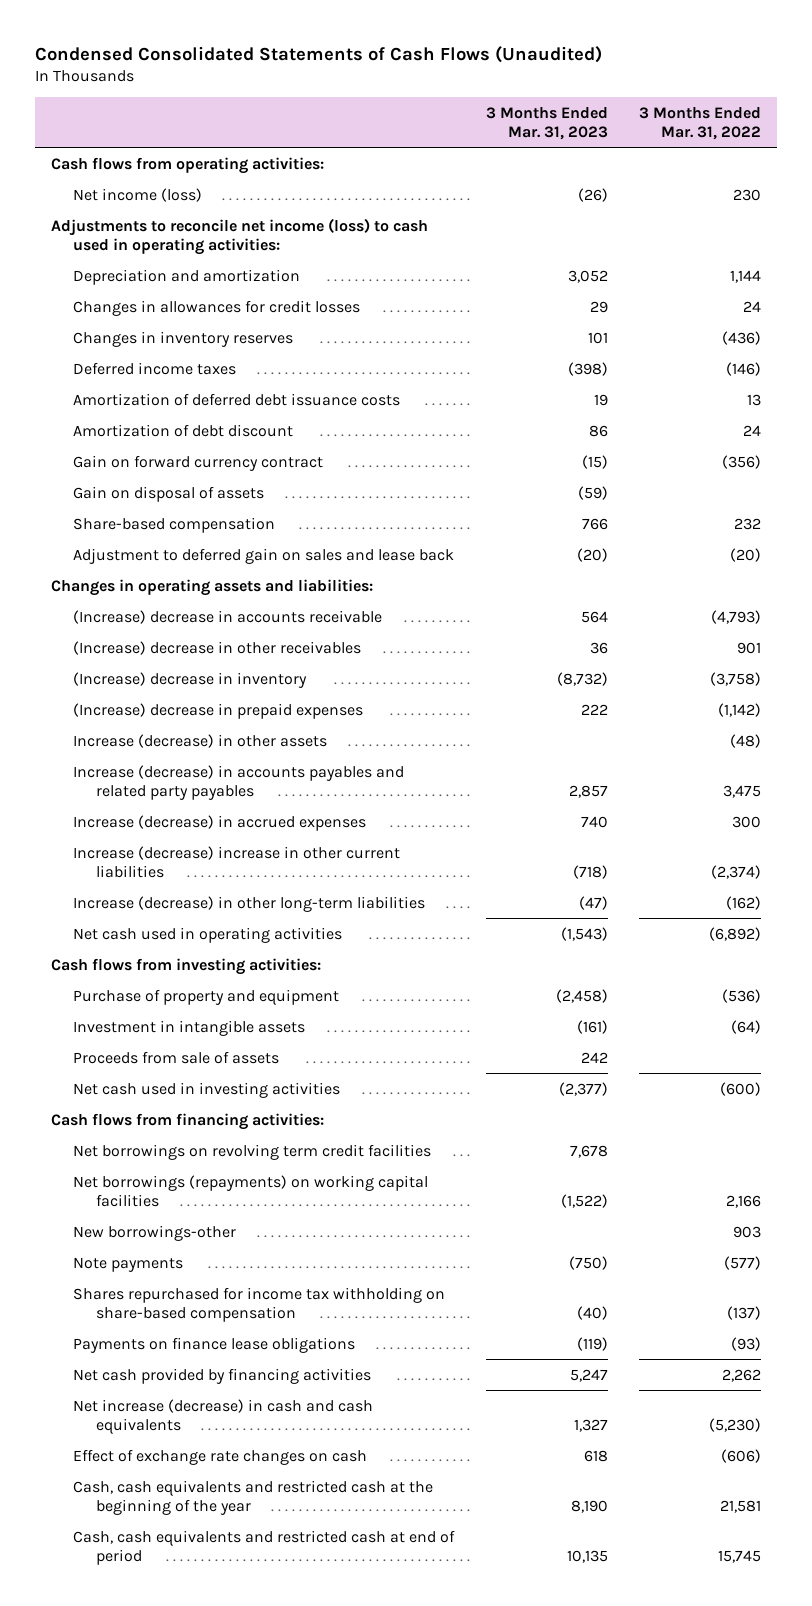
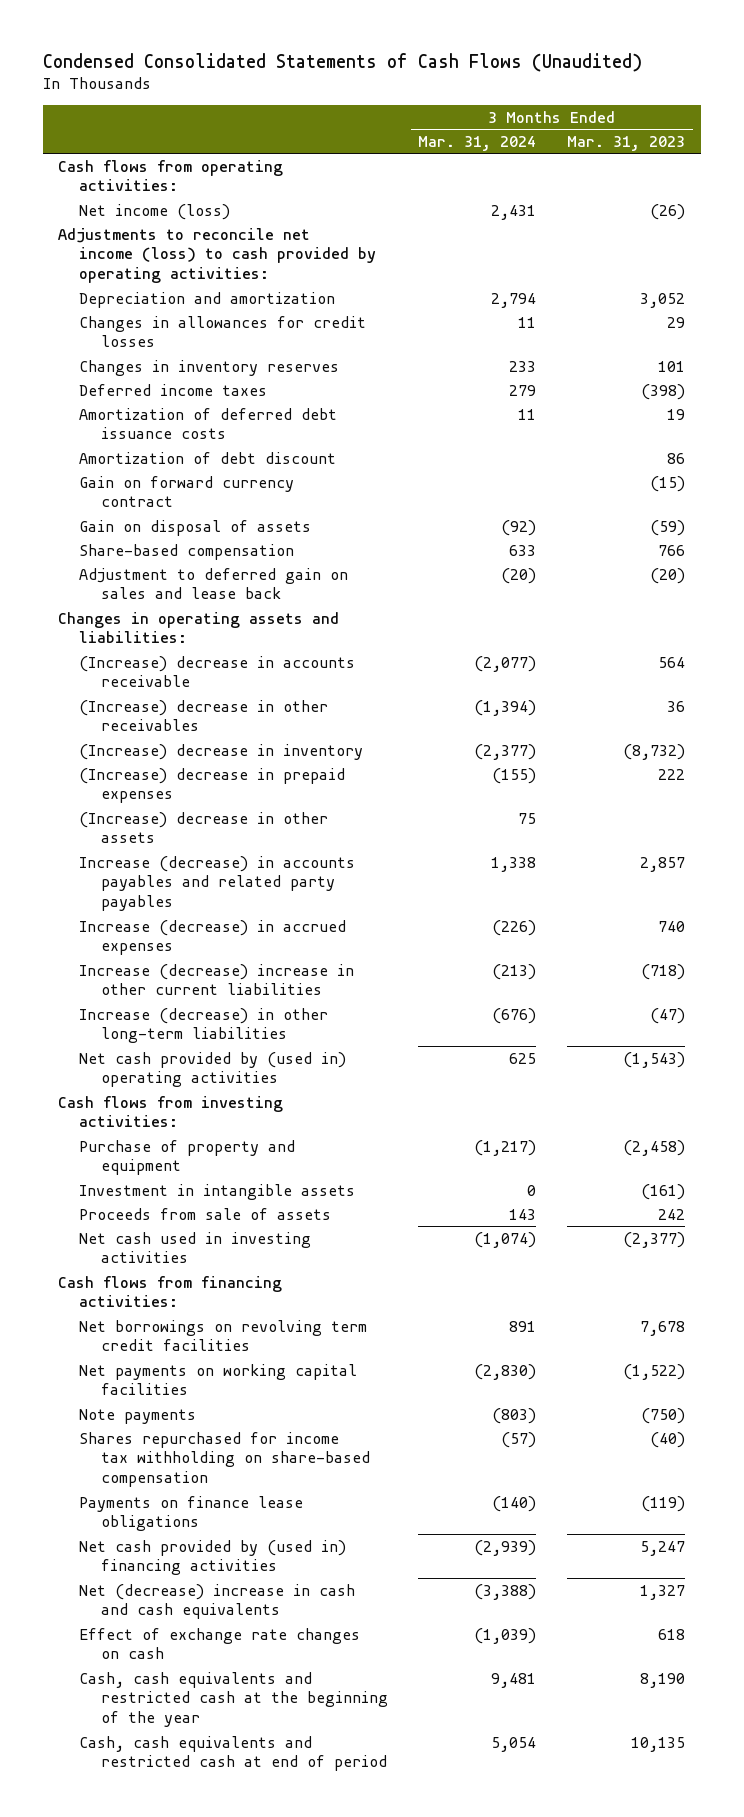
- | 3 Months Ended Mar. 31, 2023 | 3 Months Ended Mar. 31, 2022
+ | 3 Months Ended Mar. 31, 2024 | 3 Months Ended Mar. 31, 2023
- Adjustments to reconcile net income (loss) to cash used in operating activities:
+ Adjustments to reconcile net income (loss) to cash provided by operating activities:
- Increase (decrease) in other assets | | (48)
+ (Increase) decrease in other assets | 75 |
- Net cash used in operating activities | (1,543) | (6,892)
+ Net cash provided by (used in) operating activities | 625 | (1,543)
- Net borrowings (repayments) on working capital facilities | (1,522) | 2,166
- New borrowings-other | | 903
+ Net payments on working capital facilities | (2,830) | (1,522)
- Net cash provided by financing activities | 5,247 | 2,262
- Net increase (decrease) in cash and cash equivalents | 1,327 | (5,230)
+ Net cash provided by (used in) financing activities | (2,939) | 5,247
+ Net (decrease) increase in cash and cash equivalents | (3,388) | 1,327

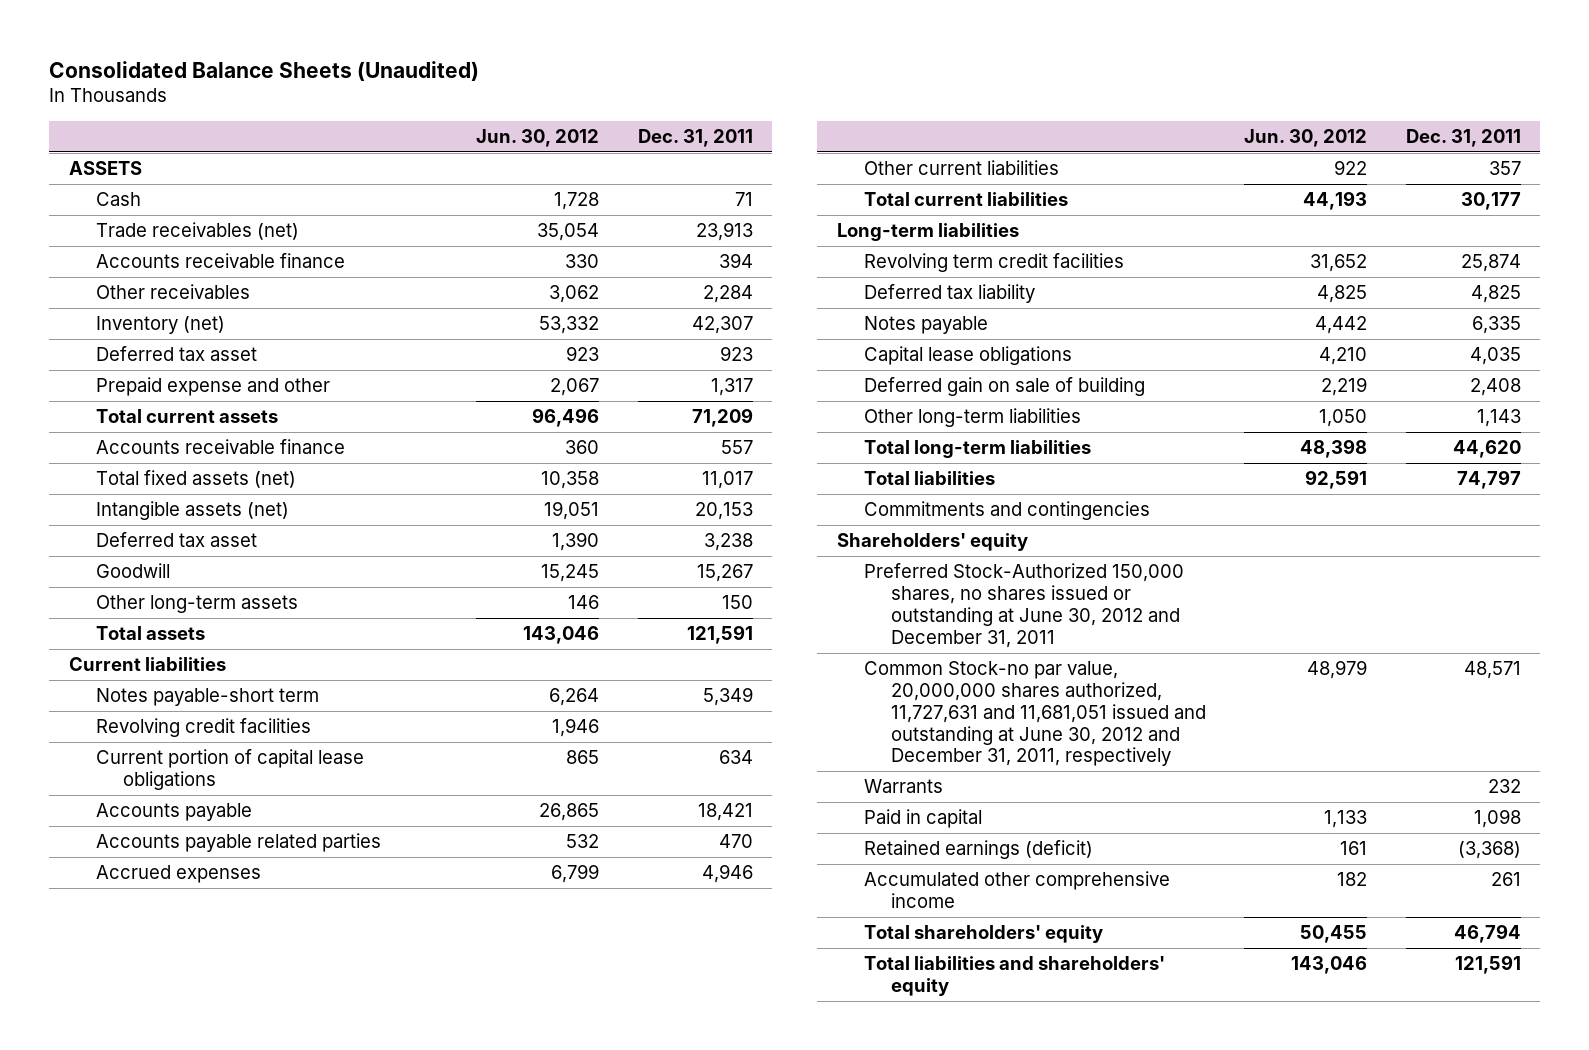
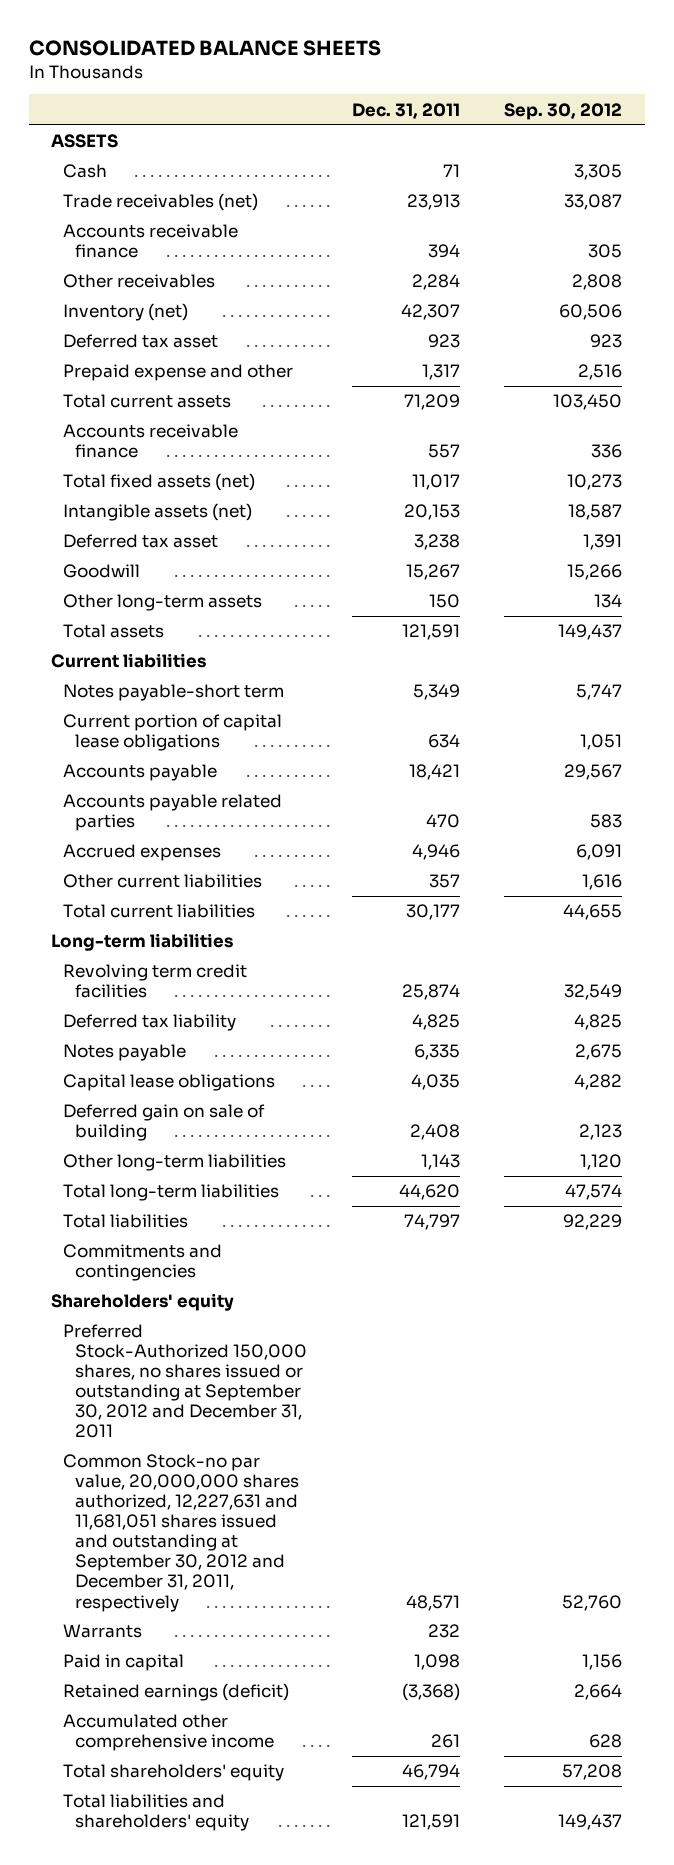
- Consolidated Balance Sheets (Unaudited)
+ CONSOLIDATED BALANCE SHEETS
- | Jun. 30, 2012 | Dec. 31, 2011
+ | Dec. 31, 2011 | Sep. 30, 2012
- Revolving credit facilities | 1,946 |
- Preferred Stock-Authorized 150,000 shares, no shares issued or outstanding at June 30, 2012 and December 31, 2011
- Common Stock-no par value, 20,000,000 shares authorized, 11,727,631 and 11,681,051 issued and outstanding at June 30, 2012 and December 31, 2011, respectively | 48,979 | 48,571
+ Preferred Stock-Authorized 150,000 shares, no shares issued or outstanding at September 30, 2012 and December 31, 2011
+ Common Stock-no par value, 20,000,000 shares authorized, 12,227,631 and 11,681,051 shares issued and outstanding at September 30, 2012 and December 31, 2011, respectively | 48,571 | 52,760

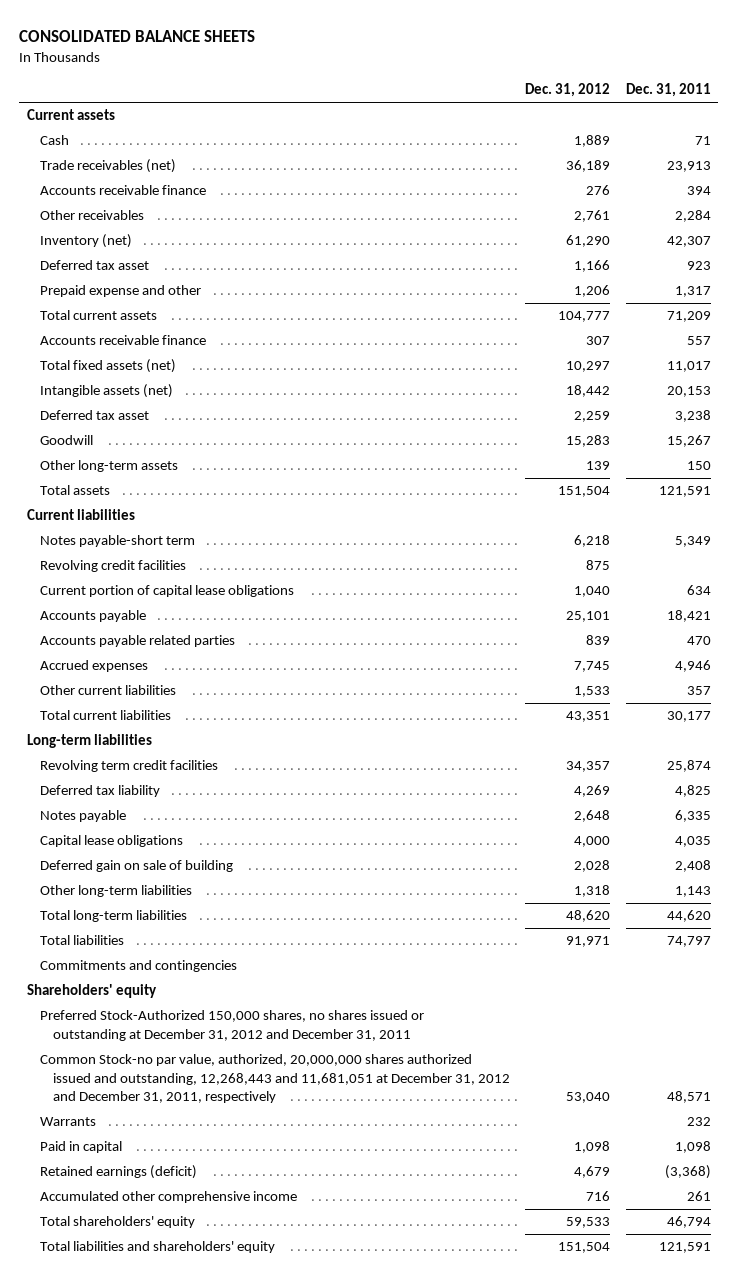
- | Dec. 31, 2011 | Sep. 30, 2012
+ | Dec. 31, 2012 | Dec. 31, 2011
- ASSETS
+ Current assets
+ Revolving credit facilities | 875 |
- Preferred Stock-Authorized 150,000 shares, no shares issued or outstanding at September 30, 2012 and December 31, 2011
- Common Stock-no par value, 20,000,000 shares authorized, 12,227,631 and 11,681,051 shares issued and outstanding at September 30, 2012 and December 31, 2011, respectively | 48,571 | 52,760
+ Preferred Stock-Authorized 150,000 shares, no shares issued or outstanding at December 31, 2012 and December 31, 2011
+ Common Stock-no par value, authorized, 20,000,000 shares authorized issued and outstanding, 12,268,443 and 11,681,051 at December 31, 2012 and December 31, 2011, respectively | 53,040 | 48,571

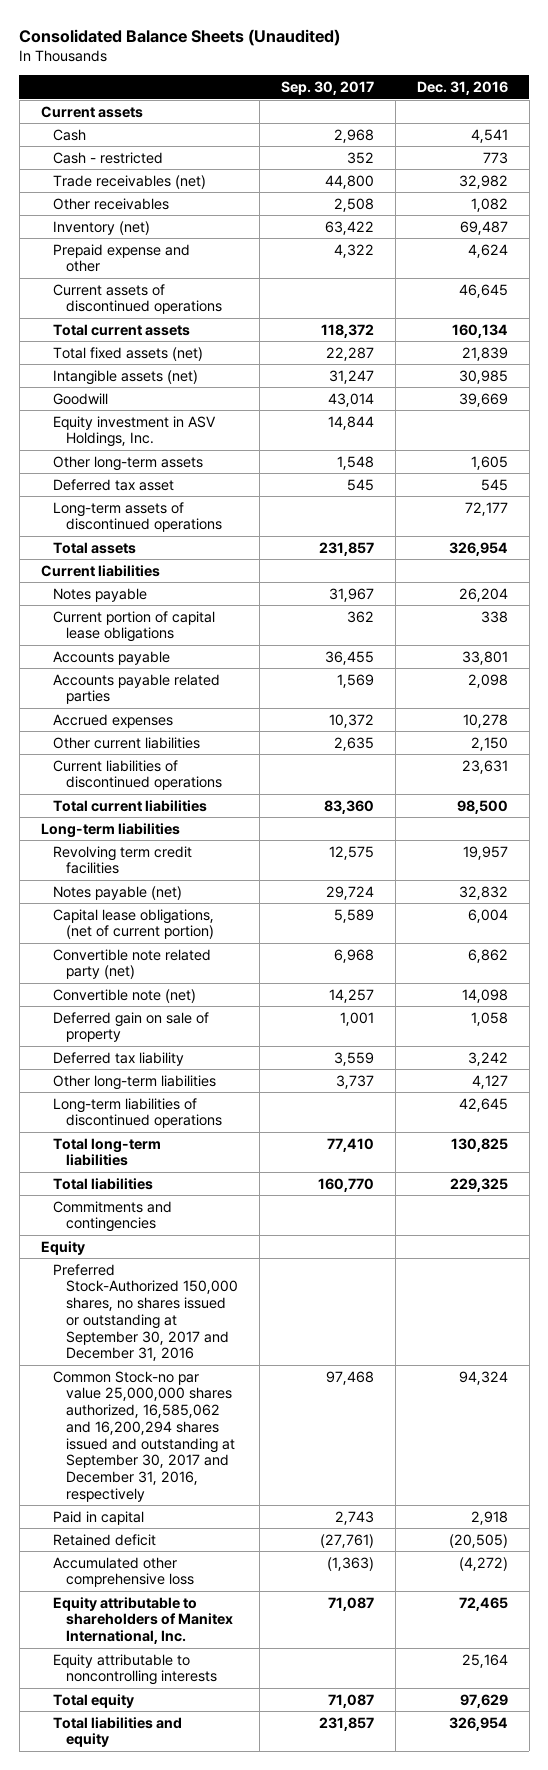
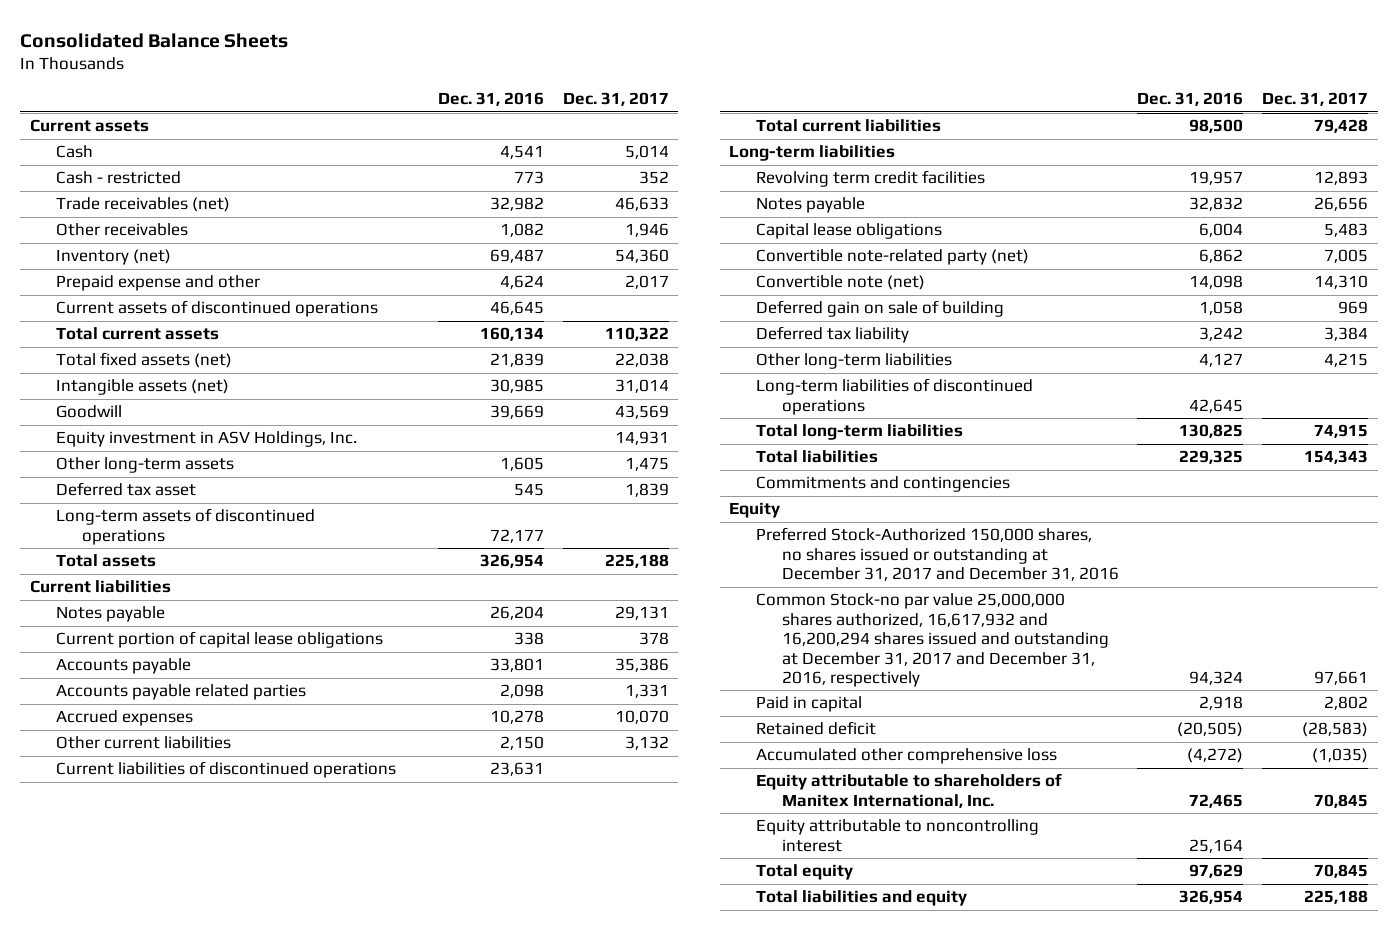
- Consolidated Balance Sheets (Unaudited)
+ Consolidated Balance Sheets
- | Sep. 30, 2017 | Dec. 31, 2016
+ | Dec. 31, 2016 | Dec. 31, 2017
- Notes payable (net) | 29,724 | 32,832
- Capital lease obligations, (net of current portion) | 5,589 | 6,004
- Convertible note related party (net) | 6,968 | 6,862
+ Notes payable | 32,832 | 26,656
+ Capital lease obligations | 6,004 | 5,483
+ Convertible note-related party (net) | 6,862 | 7,005
- Deferred gain on sale of property | 1,001 | 1,058
+ Deferred gain on sale of building | 1,058 | 969
- Preferred Stock-Authorized 150,000 shares, no shares issued or outstanding at September 30, 2017 and December 31, 2016
- Common Stock-no par value 25,000,000 shares authorized, 16,585,062 and 16,200,294 shares issued and outstanding at September 30, 2017 and December 31, 2016, respectively | 97,468 | 94,324
+ Preferred Stock-Authorized 150,000 shares, no shares issued or outstanding at December 31, 2017 and December 31, 2016
+ Common Stock-no par value 25,000,000 shares authorized, 16,617,932 and 16,200,294 shares issued and outstanding at December 31, 2017 and December 31, 2016, respectively | 94,324 | 97,661
- Equity attributable to noncontrolling interests | | 25,164
+ Equity attributable to noncontrolling interest | 25,164 |

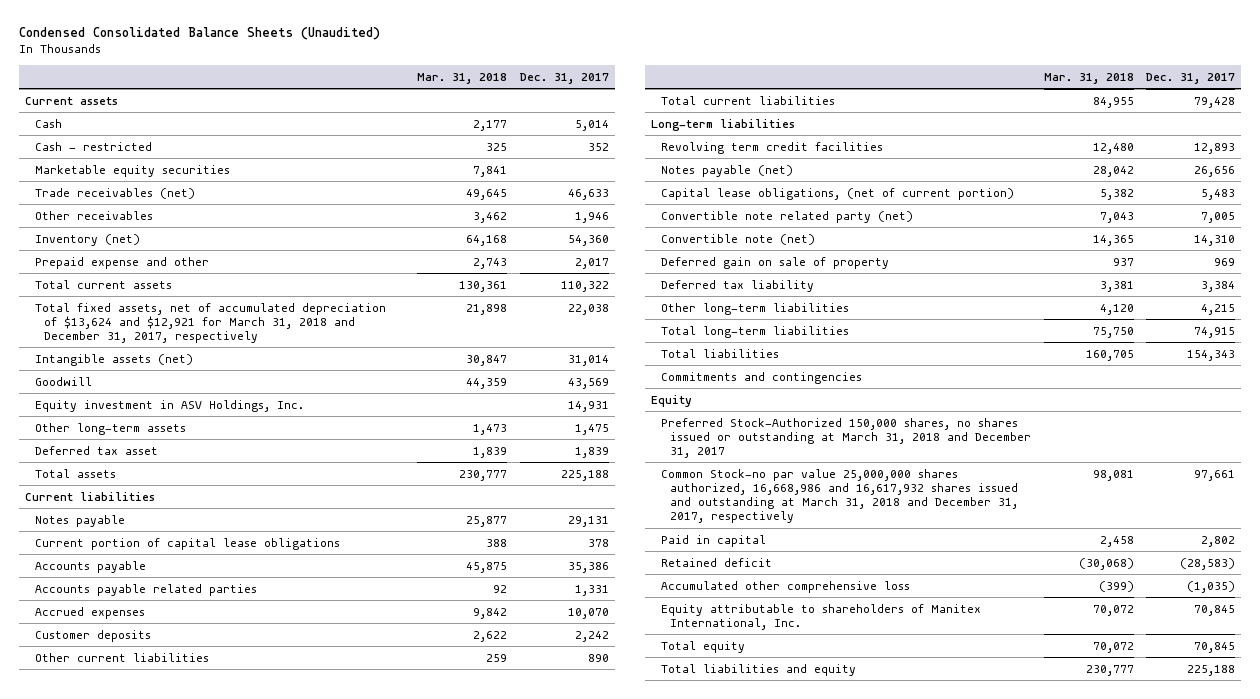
- Consolidated Balance Sheets
+ Condensed Consolidated Balance Sheets (Unaudited)
- | Dec. 31, 2016 | Dec. 31, 2017
+ | Mar. 31, 2018 | Dec. 31, 2017
+ Marketable equity securities | 7,841 |
- Current assets of discontinued operations | 46,645 |
- Total fixed assets (net) | 21,839 | 22,038
+ Total fixed assets, net of accumulated depreciation of $13,624 and $12,921 for March 31, 2018 and December 31, 2017, respectively | 21,898 | 22,038
- Long-term assets of discontinued operations | 72,177 |
- Other current liabilities | 2,150 | 3,132
- Current liabilities of discontinued operations | 23,631 |
+ Customer deposits | 2,622 | 2,242
+ Other current liabilities | 259 | 890
- Notes payable | 32,832 | 26,656
- Capital lease obligations | 6,004 | 5,483
- Convertible note-related party (net) | 6,862 | 7,005
+ Notes payable (net) | 28,042 | 26,656
+ Capital lease obligations, (net of current portion) | 5,382 | 5,483
+ Convertible note related party (net) | 7,043 | 7,005
- Deferred gain on sale of building | 1,058 | 969
+ Deferred gain on sale of property | 937 | 969
- Long-term liabilities of discontinued operations | 42,645 |
- Preferred Stock-Authorized 150,000 shares, no shares issued or outstanding at December 31, 2017 and December 31, 2016
- Common Stock-no par value 25,000,000 shares authorized, 16,617,932 and 16,200,294 shares issued and outstanding at December 31, 2017 and December 31, 2016, respectively | 94,324 | 97,661
+ Preferred Stock-Authorized 150,000 shares, no shares issued or outstanding at March 31, 2018 and December 31, 2017
+ Common Stock-no par value 25,000,000 shares authorized, 16,668,986 and 16,617,932 shares issued and outstanding at March 31, 2018 and December 31, 2017, respectively | 98,081 | 97,661
- Equity attributable to noncontrolling interest | 25,164 |

